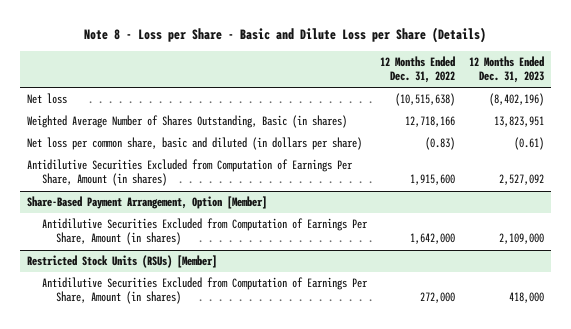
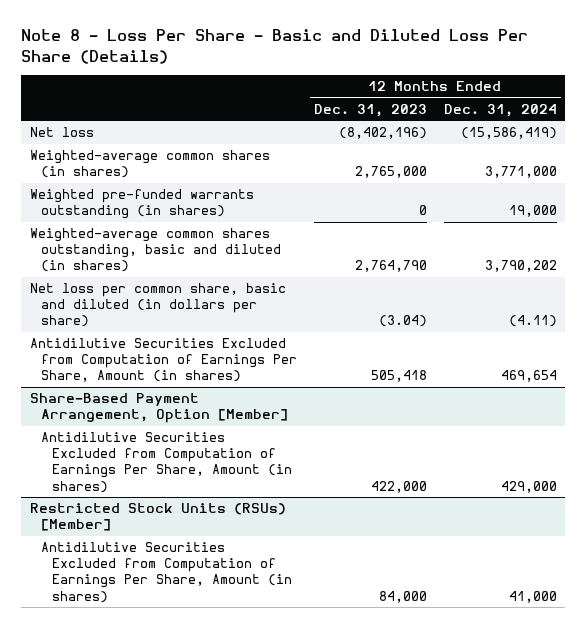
- Note 8 - Loss per Share - Basic and Dilute Loss per Share (Details)
+ Note 8 - Loss Per Share - Basic and Diluted Loss Per Share (Details)
- | 12 Months Ended Dec. 31, 2022 | 12 Months Ended Dec. 31, 2023
+ | 12 Months Ended Dec. 31, 2023 | 12 Months Ended Dec. 31, 2024
- Weighted Average Number of Shares Outstanding, Basic (in shares) | 12,718,166 | 13,823,951
- Net loss per common share, basic and diluted (in dollars per share) | (0.83) | (0.61)
- Antidilutive Securities Excluded from Computation of Earnings Per Share, Amount (in shares) | 1,915,600 | 2,527,092
+ Weighted-average common shares (in shares) | 2,765,000 | 3,771,000
+ Weighted pre-funded warrants outstanding (in shares) | 0 | 19,000
+ Weighted-average common shares outstanding, basic and diluted (in shares) | 2,764,790 | 3,790,202
+ Net loss per common share, basic and diluted (in dollars per share) | (3.04) | (4.11)
+ Antidilutive Securities Excluded from Computation of Earnings Per Share, Amount (in shares) | 505,418 | 469,654
@ Share-Based Payment Arrangement, Option [Member]
- Antidilutive Securities Excluded from Computation of Earnings Per Share, Amount (in shares) | 1,642,000 | 2,109,000
+ Antidilutive Securities Excluded from Computation of Earnings Per Share, Amount (in shares) | 422,000 | 429,000
@ Restricted Stock Units (RSUs) [Member]
- Antidilutive Securities Excluded from Computation of Earnings Per Share, Amount (in shares) | 272,000 | 418,000
+ Antidilutive Securities Excluded from Computation of Earnings Per Share, Amount (in shares) | 84,000 | 41,000

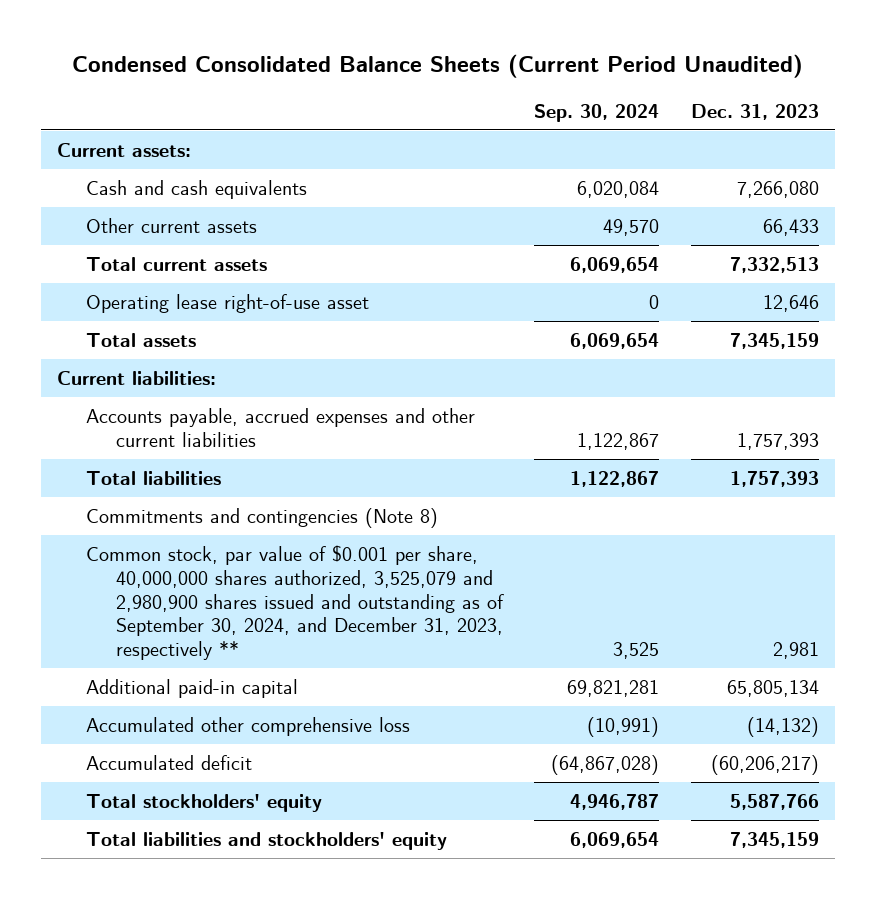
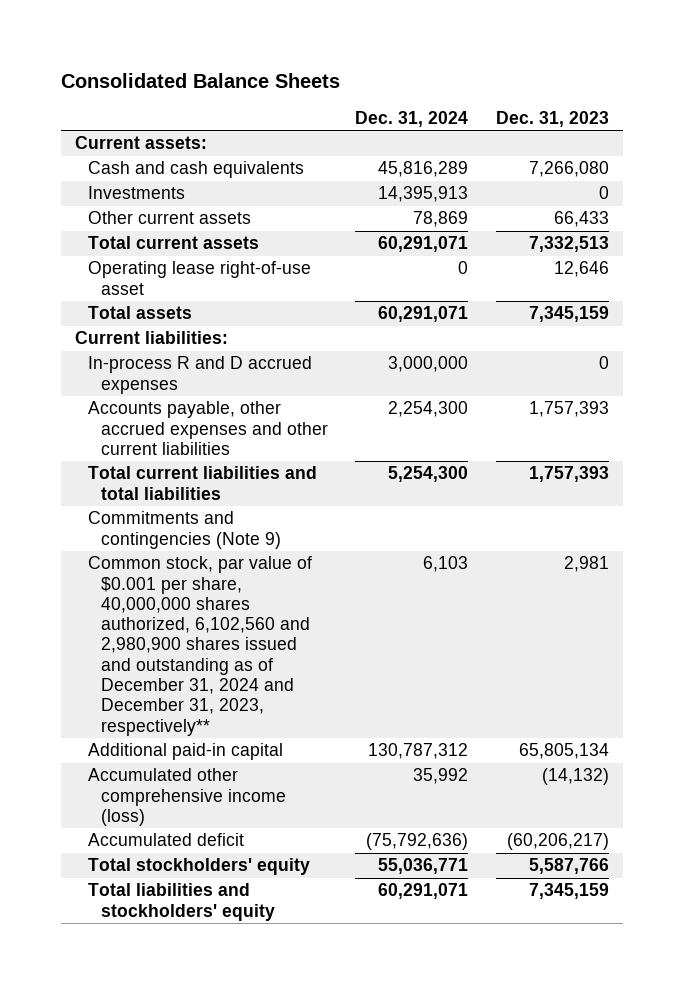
- Condensed Consolidated Balance Sheets (Current Period Unaudited)
+ Consolidated Balance Sheets
- | Sep. 30, 2024 | Dec. 31, 2023
+ | Dec. 31, 2024 | Dec. 31, 2023
+ Investments | 14,395,913 | 0
- Accounts payable, accrued expenses and other current liabilities | 1,122,867 | 1,757,393
- Total liabilities | 1,122,867 | 1,757,393
- Commitments and contingencies (Note 8)
- Common stock, par value of $0.001 per share, 40,000,000 shares authorized, 3,525,079 and 2,980,900 shares issued and outstanding as of September 30, 2024, and December 31, 2023, respectively ** | 3,525 | 2,981
+ In-process R and D accrued expenses | 3,000,000 | 0
+ Accounts payable, other accrued expenses and other current liabilities | 2,254,300 | 1,757,393
+ Total current liabilities and total liabilities | 5,254,300 | 1,757,393
+ Commitments and contingencies (Note 9)
+ Common stock, par value of $0.001 per share, 40,000,000 shares authorized, 6,102,560 and 2,980,900 shares issued and outstanding as of December 31, 2024 and December 31, 2023, respectively** | 6,103 | 2,981
- Accumulated other comprehensive loss | (10,991) | (14,132)
+ Accumulated other comprehensive income (loss) | 35,992 | (14,132)

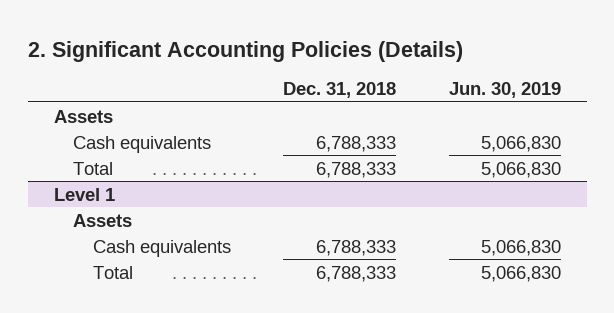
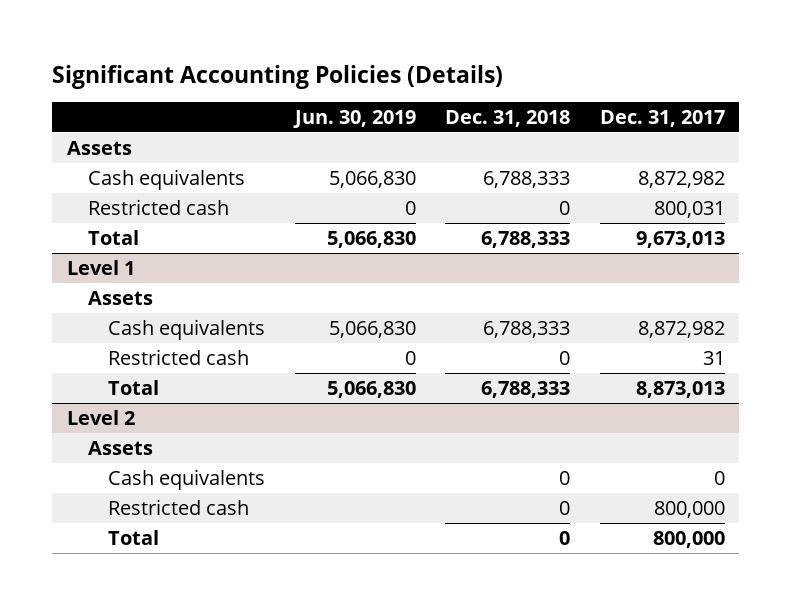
- 2. Significant Accounting Policies (Details)
+ Significant Accounting Policies (Details)
- | Dec. 31, 2018 | Jun. 30, 2019
+ | Jun. 30, 2019 | Dec. 31, 2018 | Dec. 31, 2017
+ Restricted cash | 0 | 0 | 800,031
@ Level 1
+ Restricted cash | 0 | 0 | 31
+ Level 2
+ Assets
+ Cash equivalents | | 0 | 0
+ Restricted cash | | 0 | 800,000
+ Total | | 0 | 800,000

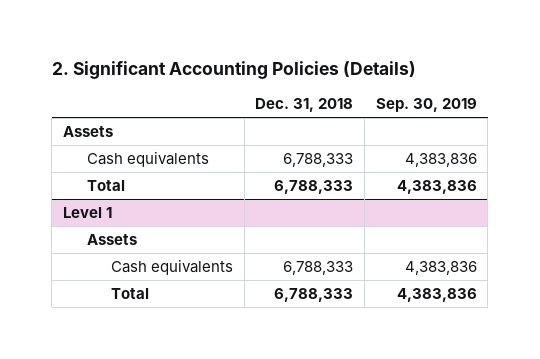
- Significant Accounting Policies (Details)
+ 2. Significant Accounting Policies (Details)
- | Jun. 30, 2019 | Dec. 31, 2018 | Dec. 31, 2017
+ | Dec. 31, 2018 | Sep. 30, 2019
- Restricted cash | 0 | 0 | 800,031
@ Level 1
- Restricted cash | 0 | 0 | 31
- Level 2
- Assets
- Cash equivalents | | 0 | 0
- Restricted cash | | 0 | 800,000
- Total | | 0 | 800,000

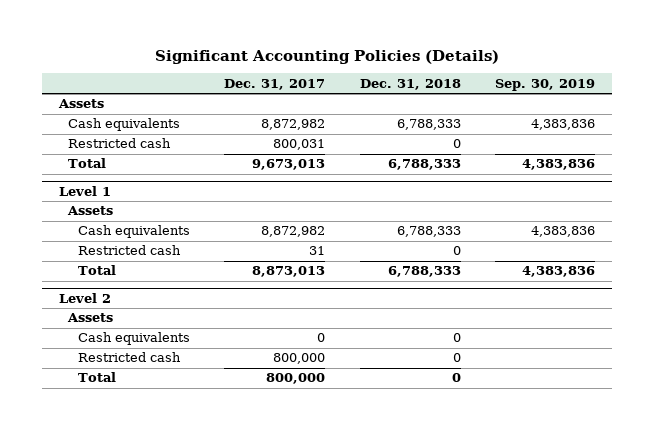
- 2. Significant Accounting Policies (Details)
+ Significant Accounting Policies (Details)
- | Dec. 31, 2018 | Sep. 30, 2019
+ | Dec. 31, 2017 | Dec. 31, 2018 | Sep. 30, 2019
+ Restricted cash | 800,031 | 0 |
@ Level 1
+ Restricted cash | 31 | 0 |
+ Level 2
+ Assets
+ Cash equivalents | 0 | 0 |
+ Restricted cash | 800,000 | 0 |
+ Total | 800,000 | 0 |

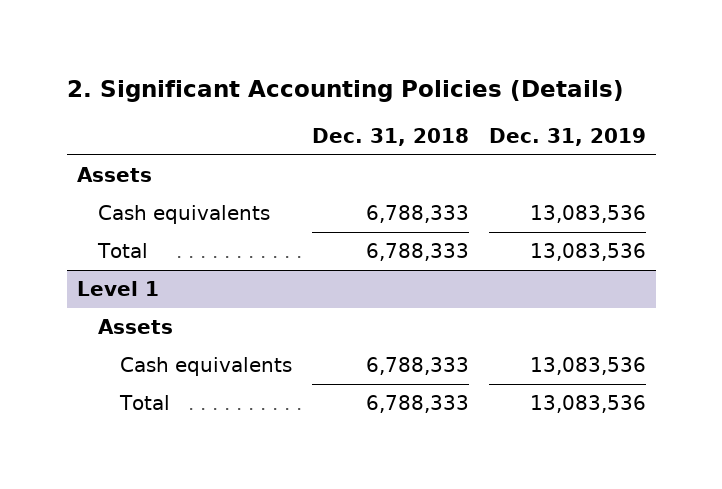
- Significant Accounting Policies (Details)
+ 2. Significant Accounting Policies (Details)
- | Dec. 31, 2017 | Dec. 31, 2018 | Sep. 30, 2019
+ | Dec. 31, 2018 | Dec. 31, 2019
- Restricted cash | 800,031 | 0 |
@ Level 1
- Restricted cash | 31 | 0 |
- Level 2
- Assets
- Cash equivalents | 0 | 0 |
- Restricted cash | 800,000 | 0 |
- Total | 800,000 | 0 |

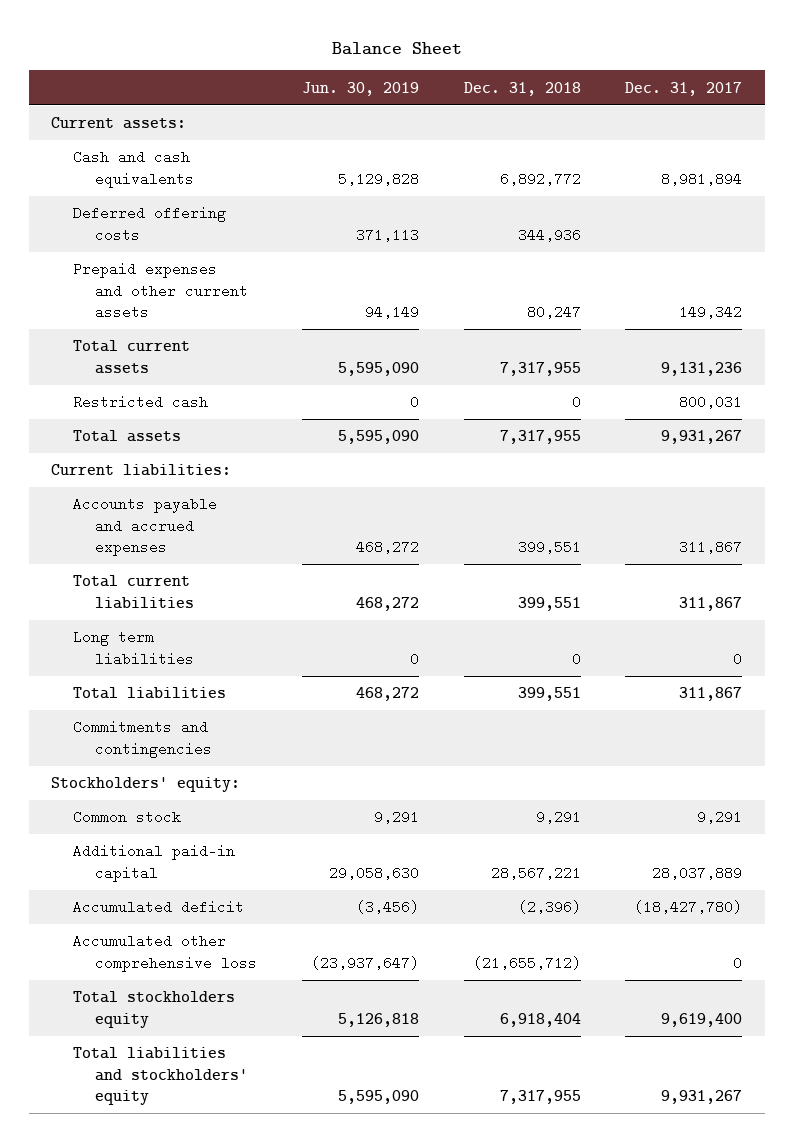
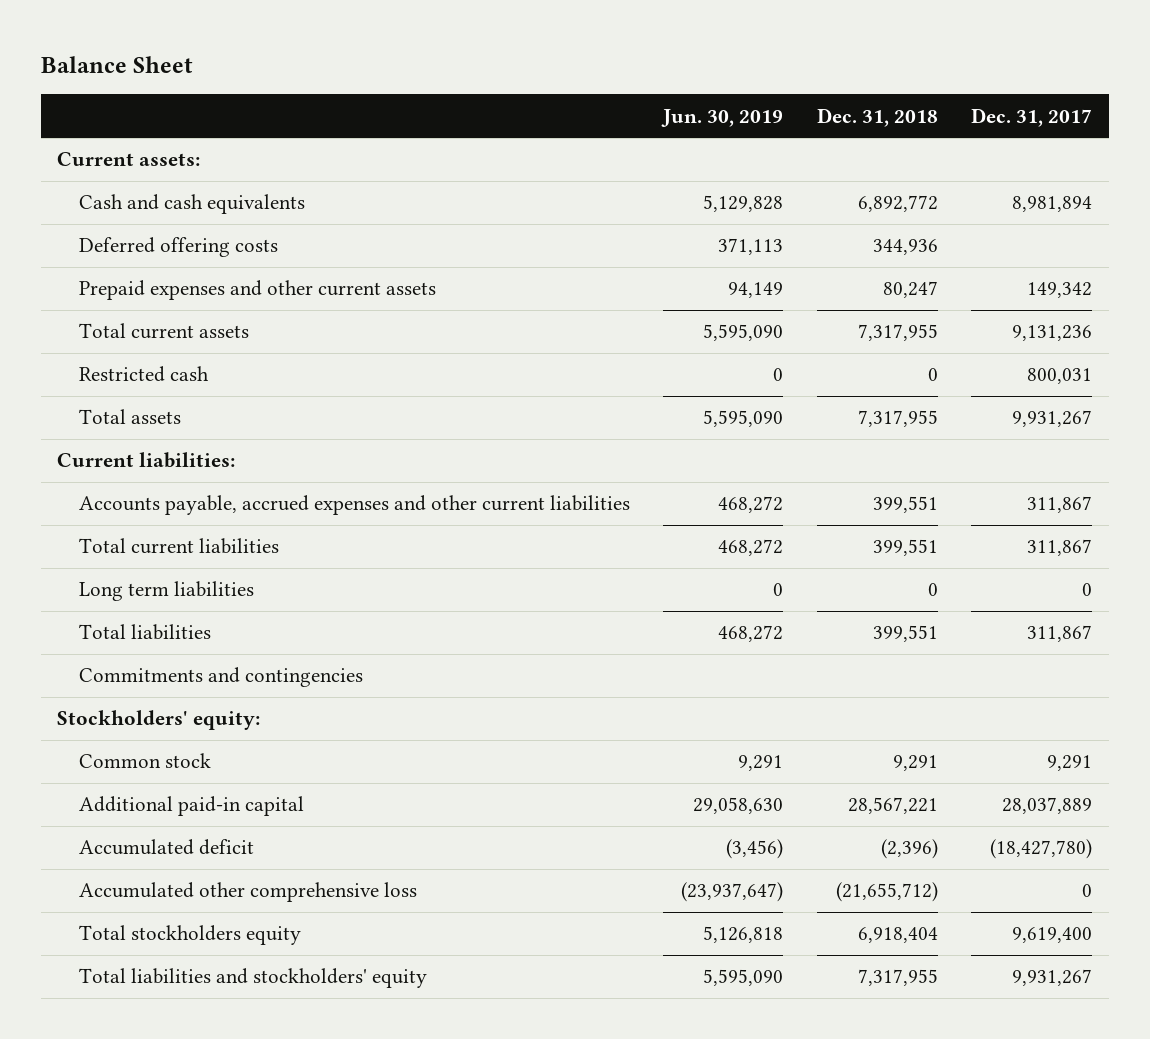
- Accounts payable and accrued expenses | 468,272 | 399,551 | 311,867
+ Accounts payable, accrued expenses and other current liabilities | 468,272 | 399,551 | 311,867

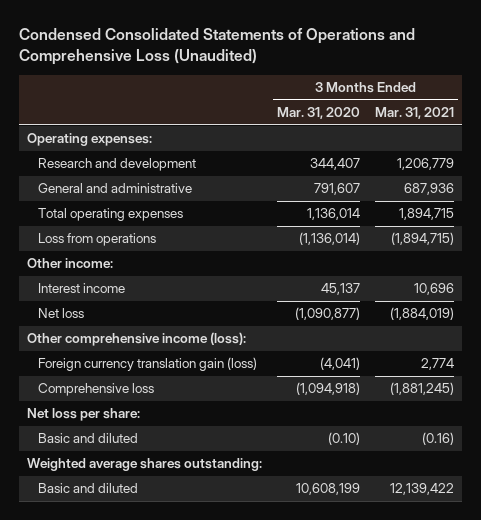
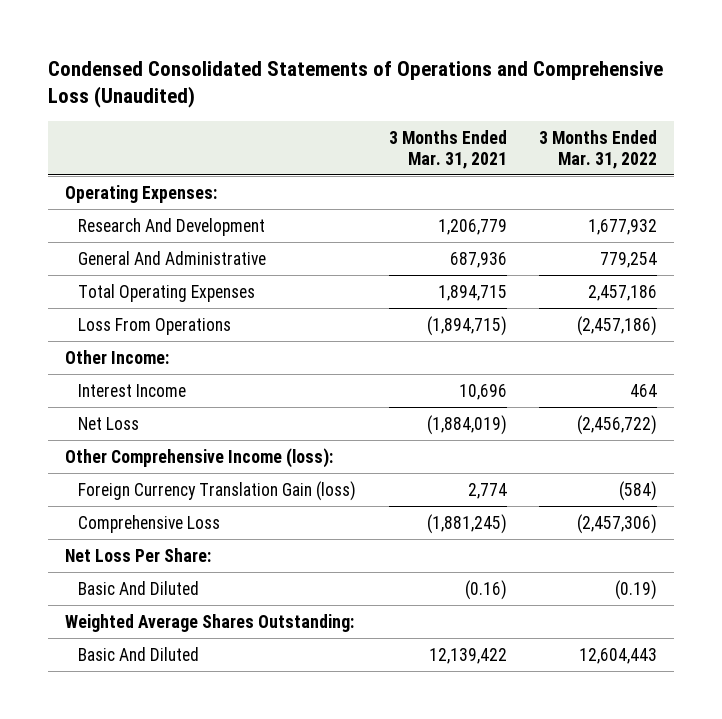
- | 3 Months Ended Mar. 31, 2020 | 3 Months Ended Mar. 31, 2021
+ | 3 Months Ended Mar. 31, 2021 | 3 Months Ended Mar. 31, 2022
- Operating expenses:
- Research and development | 344,407 | 1,206,779
- General and administrative | 791,607 | 687,936
- Total operating expenses | 1,136,014 | 1,894,715
- Loss from operations | (1,136,014) | (1,894,715)
- Other income:
- Interest income | 45,137 | 10,696
- Net loss | (1,090,877) | (1,884,019)
- Other comprehensive income (loss):
- Foreign currency translation gain (loss) | (4,041) | 2,774
- Comprehensive loss | (1,094,918) | (1,881,245)
- Net loss per share:
- Basic and diluted | (0.10) | (0.16)
- Weighted average shares outstanding:
- Basic and diluted | 10,608,199 | 12,139,422
+ Operating Expenses:
+ Research And Development | 1,206,779 | 1,677,932
+ General And Administrative | 687,936 | 779,254
+ Total Operating Expenses | 1,894,715 | 2,457,186
+ Loss From Operations | (1,894,715) | (2,457,186)
+ Other Income:
+ Interest Income | 10,696 | 464
+ Net Loss | (1,884,019) | (2,456,722)
+ Other Comprehensive Income (loss):
+ Foreign Currency Translation Gain (loss) | 2,774 | (584)
+ Comprehensive Loss | (1,881,245) | (2,457,306)
+ Net Loss Per Share:
+ Basic And Diluted | (0.16) | (0.19)
+ Weighted Average Shares Outstanding:
+ Basic And Diluted | 12,139,422 | 12,604,443

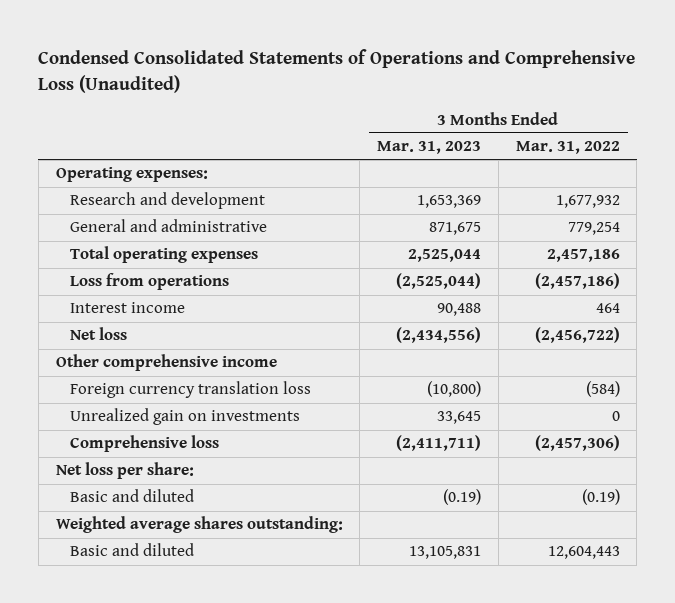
- | 3 Months Ended Mar. 31, 2021 | 3 Months Ended Mar. 31, 2022
+ | 3 Months Ended Mar. 31, 2023 | 3 Months Ended Mar. 31, 2022
- Operating Expenses:
- Research And Development | 1,206,779 | 1,677,932
- General And Administrative | 687,936 | 779,254
- Total Operating Expenses | 1,894,715 | 2,457,186
- Loss From Operations | (1,894,715) | (2,457,186)
- Other Income:
- Interest Income | 10,696 | 464
- Net Loss | (1,884,019) | (2,456,722)
- Other Comprehensive Income (loss):
- Foreign Currency Translation Gain (loss) | 2,774 | (584)
- Comprehensive Loss | (1,881,245) | (2,457,306)
- Net Loss Per Share:
- Basic And Diluted | (0.16) | (0.19)
- Weighted Average Shares Outstanding:
- Basic And Diluted | 12,139,422 | 12,604,443
+ Operating expenses:
+ Research and development | 1,653,369 | 1,677,932
+ General and administrative | 871,675 | 779,254
+ Total operating expenses | 2,525,044 | 2,457,186
+ Loss from operations | (2,525,044) | (2,457,186)
+ Interest income | 90,488 | 464
+ Net loss | (2,434,556) | (2,456,722)
+ Other comprehensive income
+ Foreign currency translation loss | (10,800) | (584)
+ Unrealized gain on investments | 33,645 | 0
+ Comprehensive loss | (2,411,711) | (2,457,306)
+ Net loss per share:
+ Basic and diluted | (0.19) | (0.19)
+ Weighted average shares outstanding:
+ Basic and diluted | 13,105,831 | 12,604,443

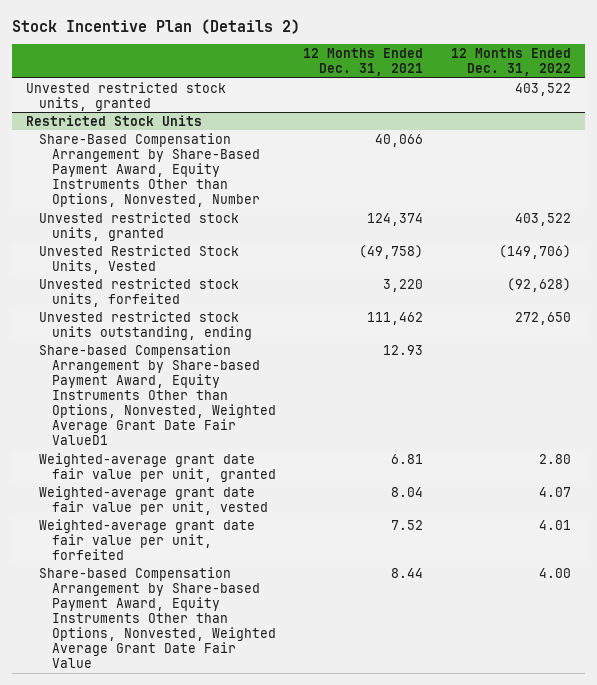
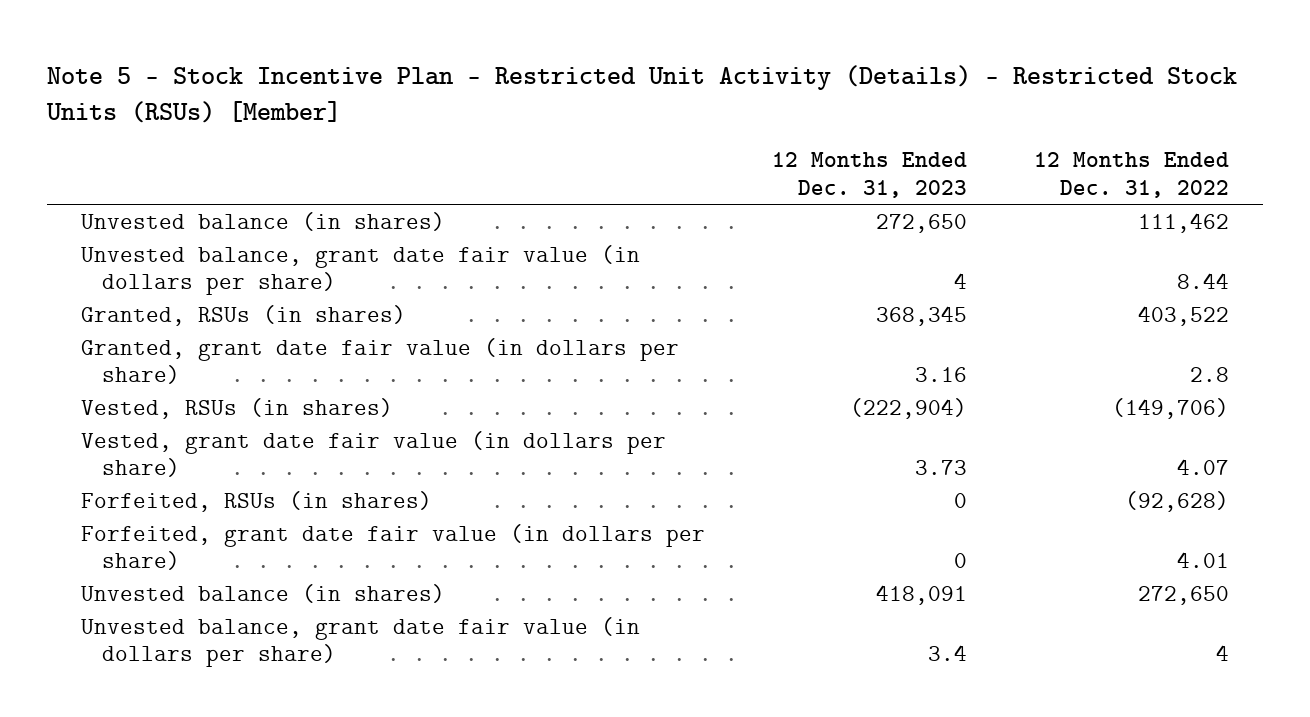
- Stock Incentive Plan (Details 2)
+ Note 5 - Stock Incentive Plan - Restricted Unit Activity (Details) - Restricted Stock Units (RSUs) [Member]
- | 12 Months Ended Dec. 31, 2021 | 12 Months Ended Dec. 31, 2022
+ | 12 Months Ended Dec. 31, 2023 | 12 Months Ended Dec. 31, 2022
- Unvested restricted stock units, granted | | 403,522
- Restricted Stock Units
- Share-Based Compensation Arrangement by Share-Based Payment Award, Equity Instruments Other than Options, Nonvested, Number | 40,066 |
- Unvested restricted stock units, granted | 124,374 | 403,522
- Unvested Restricted Stock Units, Vested | (49,758) | (149,706)
- Unvested restricted stock units, forfeited | 3,220 | (92,628)
- Unvested restricted stock units outstanding, ending | 111,462 | 272,650
- Share-based Compensation Arrangement by Share-based Payment Award, Equity Instruments Other than Options, Nonvested, Weighted Average Grant Date Fair ValueD1 | 12.93 |
- Weighted-average grant date fair value per unit, granted | 6.81 | 2.80
- Weighted-average grant date fair value per unit, vested | 8.04 | 4.07
- Weighted-average grant date fair value per unit, forfeited | 7.52 | 4.01
- Share-based Compensation Arrangement by Share-based Payment Award, Equity Instruments Other than Options, Nonvested, Weighted Average Grant Date Fair Value | 8.44 | 4.00
+ Unvested balance (in shares) | 272,650 | 111,462
+ Unvested balance, grant date fair value (in dollars per share) | 4 | 8.44
+ Granted, RSUs (in shares) | 368,345 | 403,522
+ Granted, grant date fair value (in dollars per share) | 3.16 | 2.8
+ Vested, RSUs (in shares) | (222,904) | (149,706)
+ Vested, grant date fair value (in dollars per share) | 3.73 | 4.07
+ Forfeited, RSUs (in shares) | 0 | (92,628)
+ Forfeited, grant date fair value (in dollars per share) | 0 | 4.01
+ Unvested balance (in shares) | 418,091 | 272,650
+ Unvested balance, grant date fair value (in dollars per share) | 3.4 | 4

